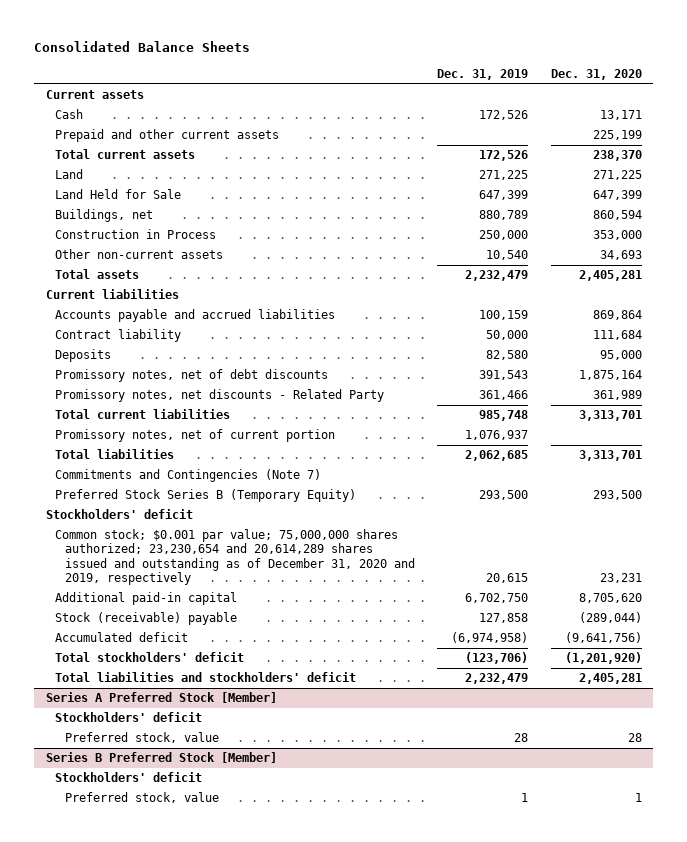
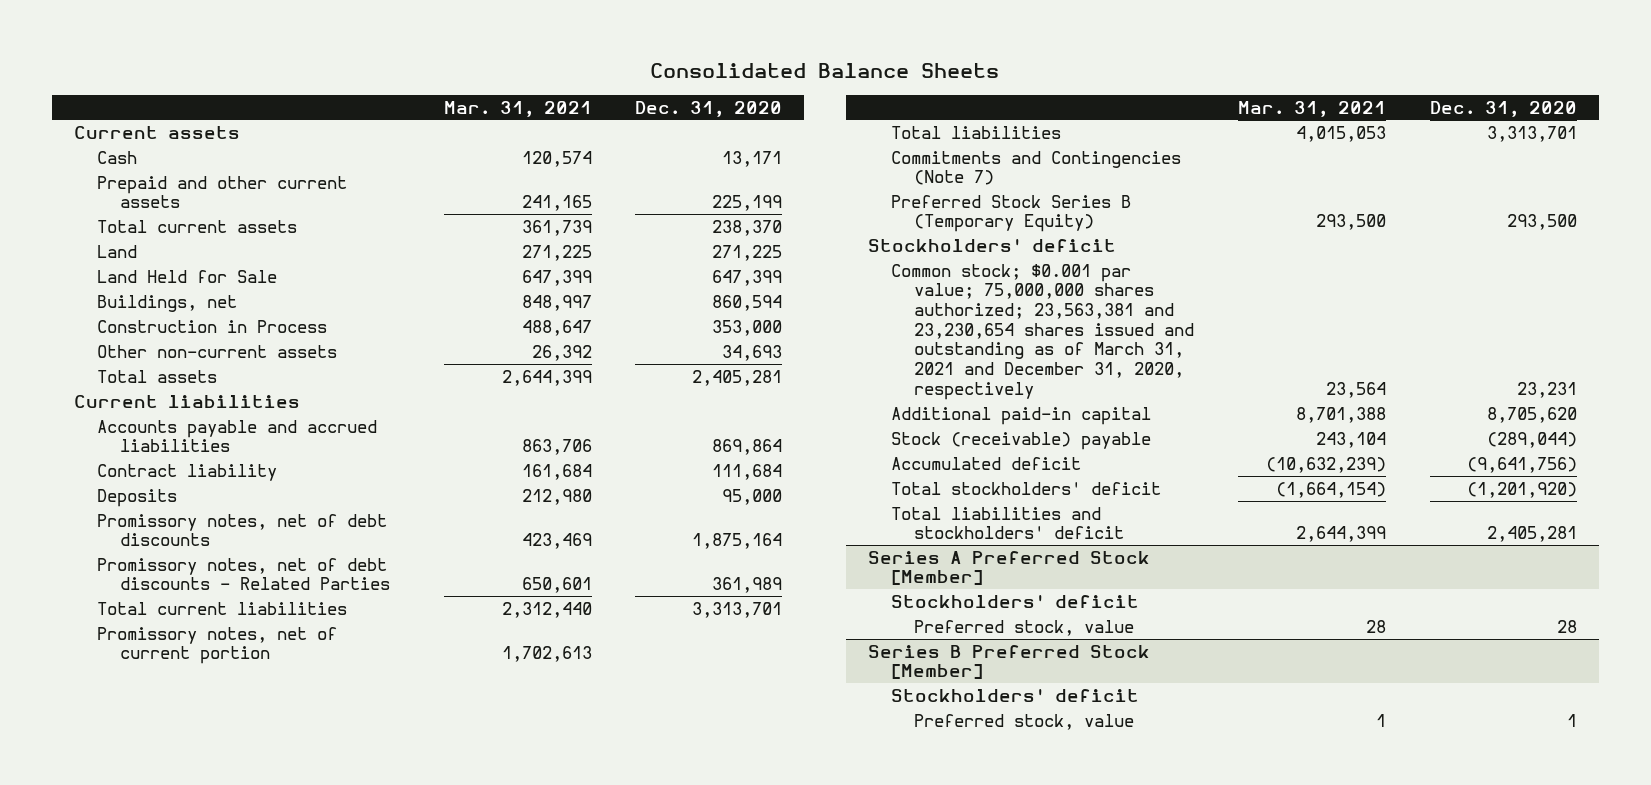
- | Dec. 31, 2019 | Dec. 31, 2020
+ | Mar. 31, 2021 | Dec. 31, 2020
- Promissory notes, net discounts - Related Party | 361,466 | 361,989
+ Promissory notes, net of debt discounts - Related Parties | 650,601 | 361,989
- Common stock; $0.001 par value; 75,000,000 shares authorized; 23,230,654 and 20,614,289 shares issued and outstanding as of December 31, 2020 and 2019, respectively | 20,615 | 23,231
+ Common stock; $0.001 par value; 75,000,000 shares authorized; 23,563,381 and 23,230,654 shares issued and outstanding as of March 31, 2021 and December 31, 2020, respectively | 23,564 | 23,231

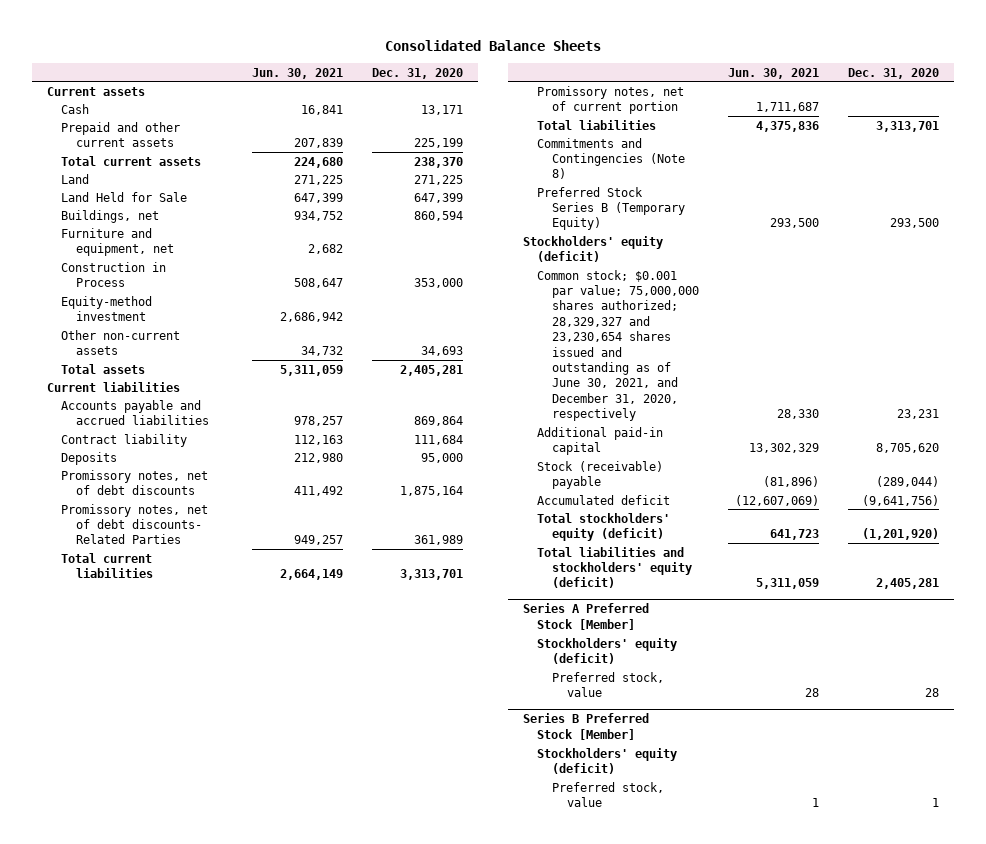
- | Mar. 31, 2021 | Dec. 31, 2020
+ | Jun. 30, 2021 | Dec. 31, 2020
+ Furniture and equipment, net | 2,682 |
+ Equity-method investment | 2,686,942 |
- Promissory notes, net of debt discounts - Related Parties | 650,601 | 361,989
+ Promissory notes, net of debt discounts- Related Parties | 949,257 | 361,989
- Commitments and Contingencies (Note 7)
+ Commitments and Contingencies (Note 8)
- Stockholders' deficit
- Common stock; $0.001 par value; 75,000,000 shares authorized; 23,563,381 and 23,230,654 shares issued and outstanding as of March 31, 2021 and December 31, 2020, respectively | 23,564 | 23,231
+ Stockholders' equity (deficit)
+ Common stock; $0.001 par value; 75,000,000 shares authorized; 28,329,327 and 23,230,654 shares issued and outstanding as of June 30, 2021, and December 31, 2020, respectively | 28,330 | 23,231
- Total stockholders' deficit | (1,664,154) | (1,201,920)
- Total liabilities and stockholders' deficit | 2,644,399 | 2,405,281
+ Total stockholders' equity (deficit) | 641,723 | (1,201,920)
+ Total liabilities and stockholders' equity (deficit) | 5,311,059 | 2,405,281
@ Series A Preferred Stock [Member]
- Stockholders' deficit
+ Stockholders' equity (deficit)
@ Series B Preferred Stock [Member]
- Stockholders' deficit
+ Stockholders' equity (deficit)

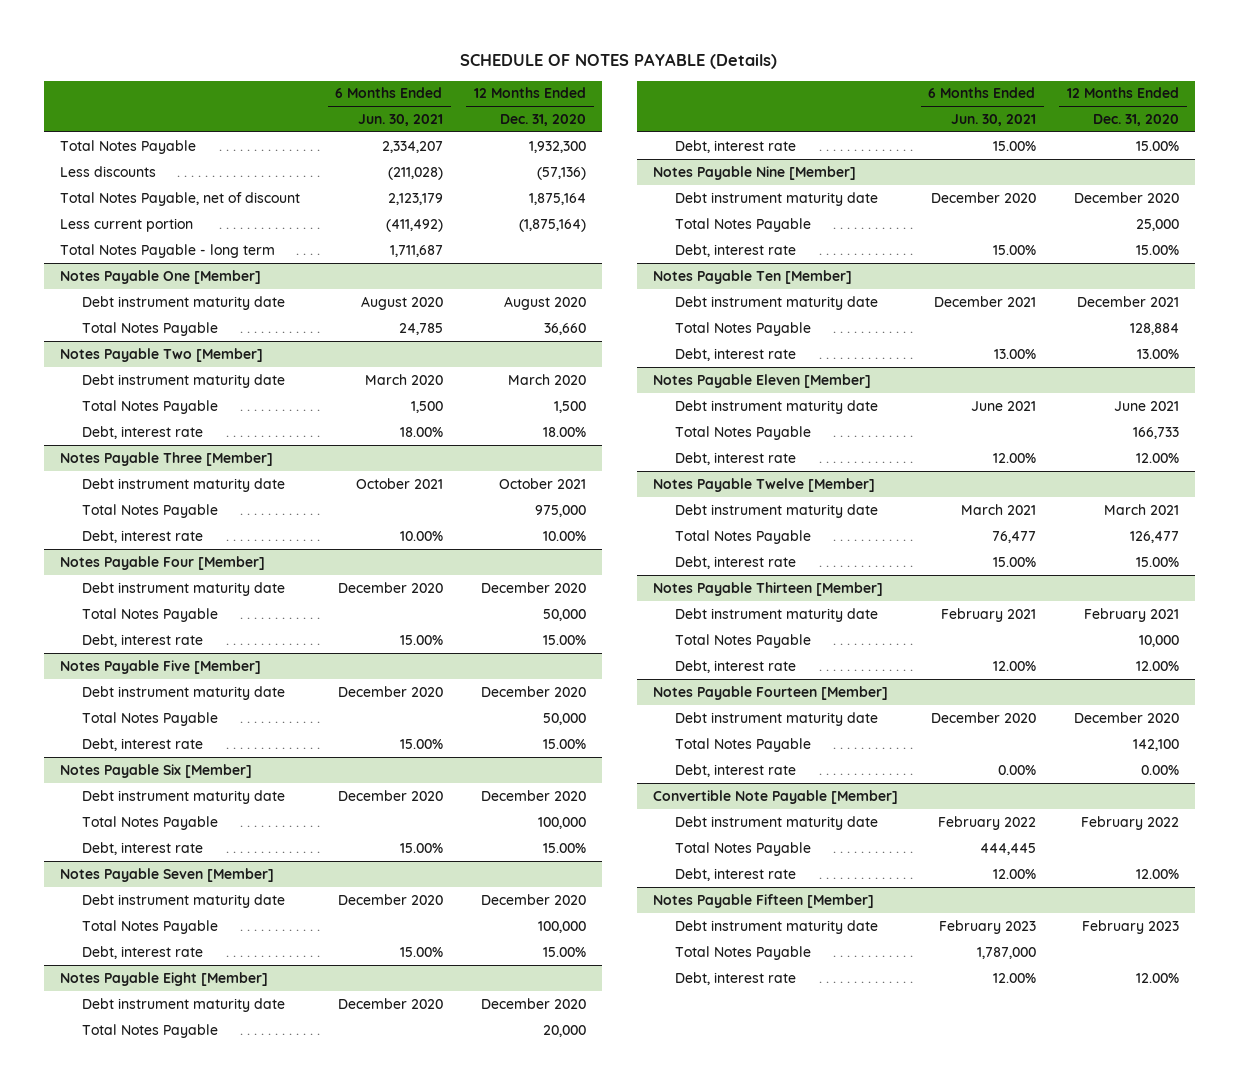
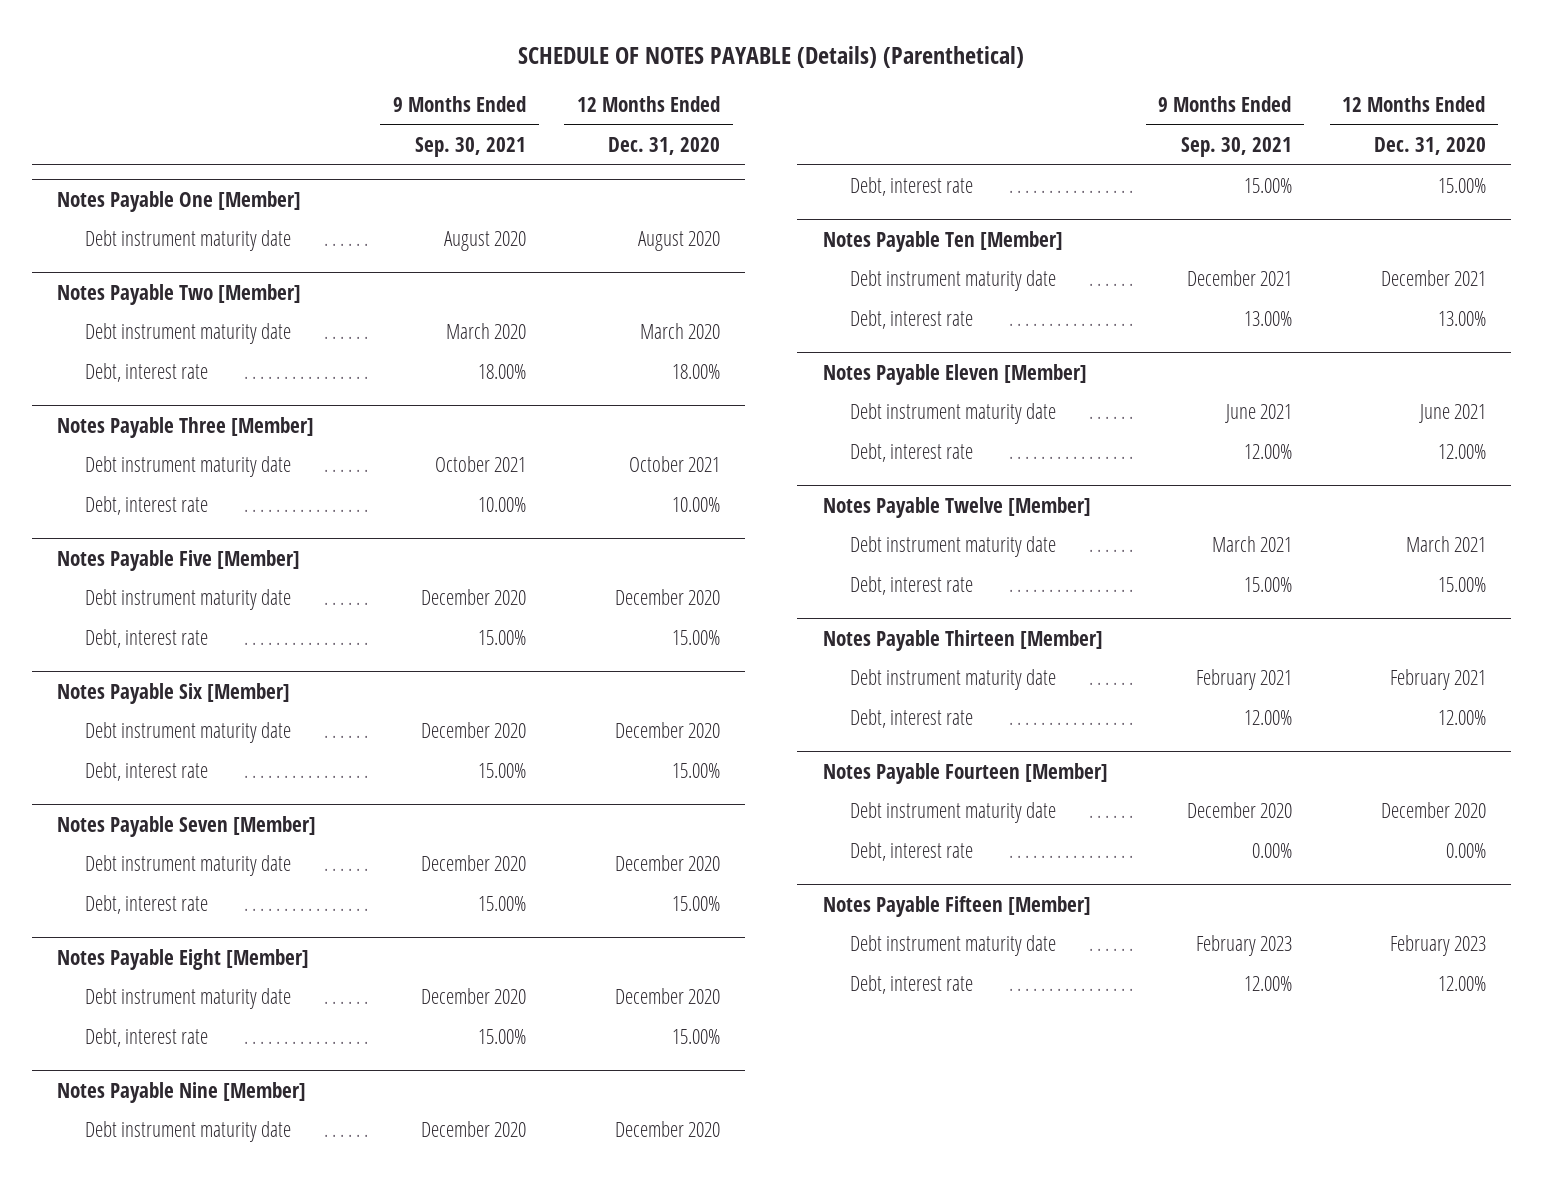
- SCHEDULE OF NOTES PAYABLE (Details)
+ SCHEDULE OF NOTES PAYABLE (Details) (Parenthetical)
- | 6 Months Ended Jun. 30, 2021 | 12 Months Ended Dec. 31, 2020
+ | 9 Months Ended Sep. 30, 2021 | 12 Months Ended Dec. 31, 2020
- Total Notes Payable | 2,334,207 | 1,932,300
- Less discounts | (211,028) | (57,136)
- Total Notes Payable, net of discount | 2,123,179 | 1,875,164
- Less current portion | (411,492) | (1,875,164)
- Total Notes Payable - long term | 1,711,687 |
@ Notes Payable One [Member]
- Total Notes Payable | 24,785 | 36,660
@ Notes Payable Two [Member]
- Total Notes Payable | 1,500 | 1,500
@ Notes Payable Three [Member]
- Total Notes Payable | | 975,000
- Notes Payable Four [Member]
- Debt instrument maturity date | December 2020 | December 2020
- Total Notes Payable | | 50,000
- Debt, interest rate | 15.00% | 15.00%
@ Notes Payable Five [Member]
- Total Notes Payable | | 50,000
@ Notes Payable Six [Member]
- Total Notes Payable | | 100,000
@ Notes Payable Seven [Member]
- Total Notes Payable | | 100,000
@ Notes Payable Eight [Member]
- Total Notes Payable | | 20,000
@ Notes Payable Nine [Member]
- Total Notes Payable | | 25,000
@ Notes Payable Ten [Member]
- Total Notes Payable | | 128,884
@ Notes Payable Eleven [Member]
- Total Notes Payable | | 166,733
@ Notes Payable Twelve [Member]
- Total Notes Payable | 76,477 | 126,477
@ Notes Payable Thirteen [Member]
- Total Notes Payable | | 10,000
@ Notes Payable Fourteen [Member]
- Total Notes Payable | | 142,100
- Convertible Note Payable [Member]
- Debt instrument maturity date | February 2022 | February 2022
- Total Notes Payable | 444,445 |
- Debt, interest rate | 12.00% | 12.00%
@ Notes Payable Fifteen [Member]
- Total Notes Payable | 1,787,000 |

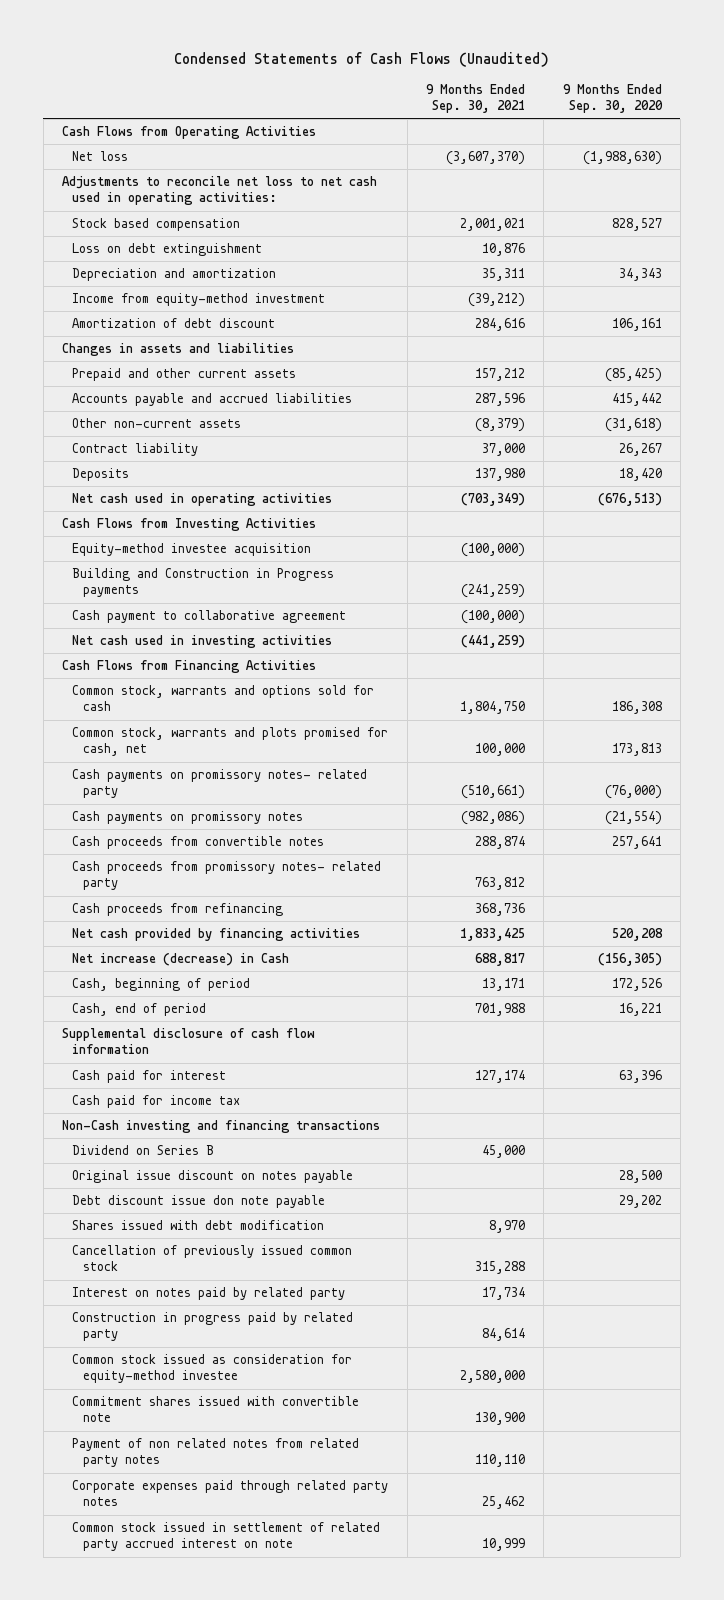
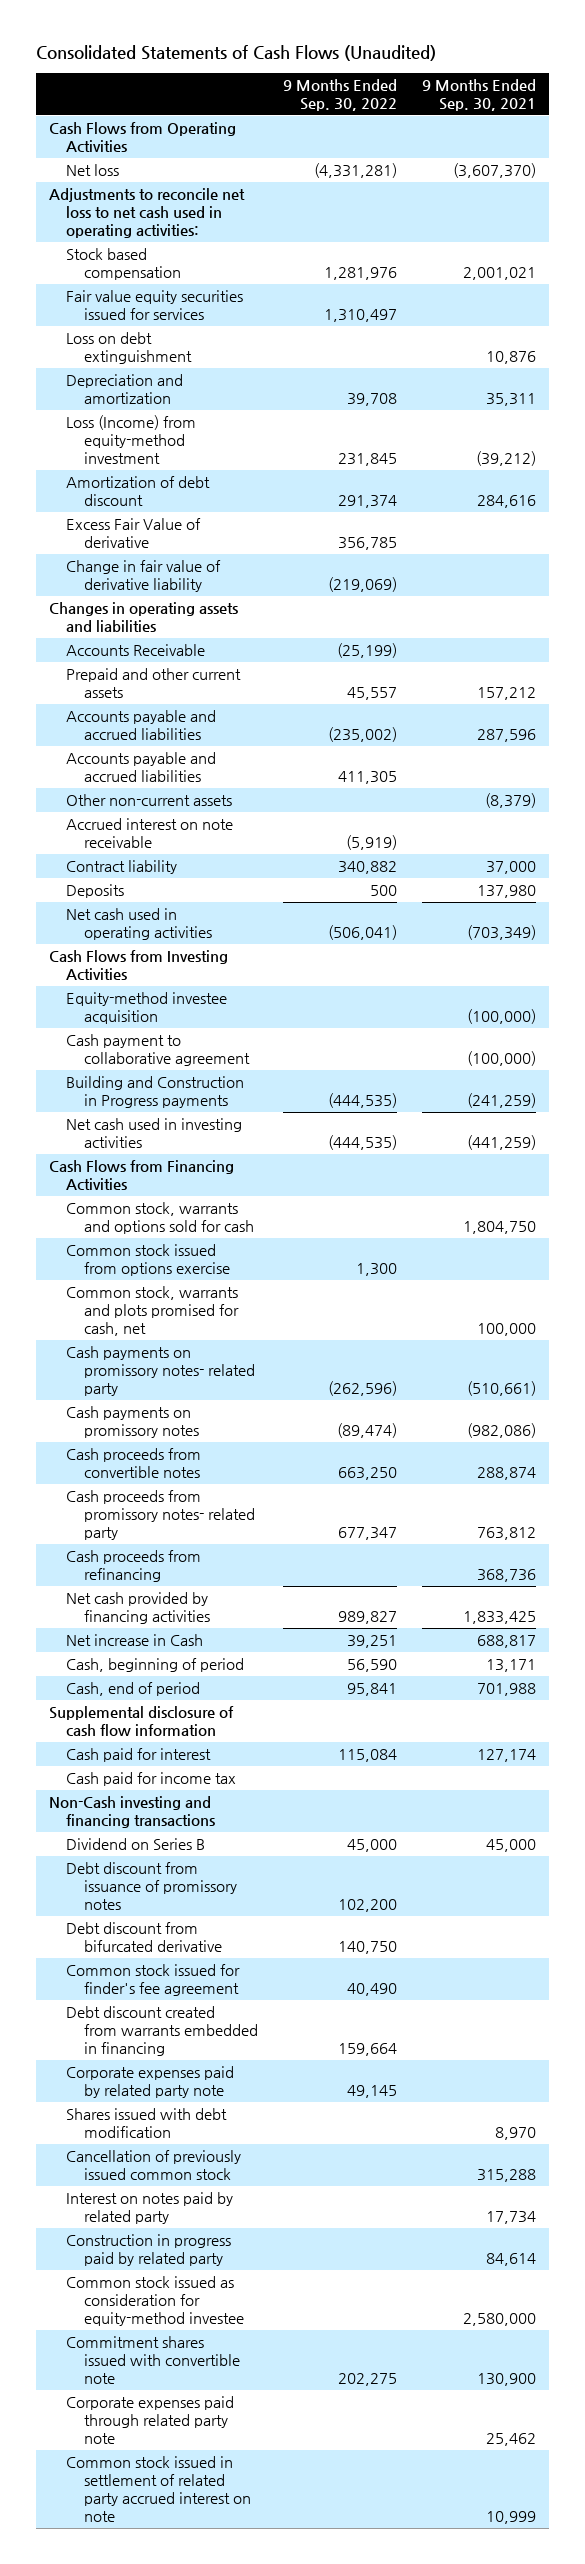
- Condensed Statements of Cash Flows (Unaudited)
+ Consolidated Statements of Cash Flows (Unaudited)
- | 9 Months Ended Sep. 30, 2021 | 9 Months Ended Sep. 30, 2020
+ | 9 Months Ended Sep. 30, 2022 | 9 Months Ended Sep. 30, 2021
+ Fair value equity securities issued for services | 1,310,497 |
- Income from equity-method investment | (39,212) |
+ Loss (Income) from equity-method investment | 231,845 | (39,212)
- Changes in assets and liabilities
+ Excess Fair Value of derivative | 356,785 |
+ Change in fair value of derivative liability | (219,069) |
+ Changes in operating assets and liabilities
+ Accounts Receivable | (25,199) |
+ Accounts payable and accrued liabilities | 411,305 |
+ Accrued interest on note receivable | (5,919) |
moved down: Building and Construction in Progress payments | (444,535) | (241,259)
+ Common stock issued from options exercise | 1,300 |
- Net increase (decrease) in Cash | 688,817 | (156,305)
+ Net increase in Cash | 39,251 | 688,817
- Original issue discount on notes payable | | 28,500
- Debt discount issue don note payable | | 29,202
+ Debt discount from issuance of promissory notes | 102,200 |
+ Debt discount from bifurcated derivative | 140,750 |
+ Common stock issued for finder's fee agreement | 40,490 |
+ Debt discount created from warrants embedded in financing | 159,664 |
+ Corporate expenses paid by related party note | 49,145 |
- Payment of non related notes from related party notes | 110,110 |
- Corporate expenses paid through related party notes | 25,462 |
+ Corporate expenses paid through related party note | | 25,462

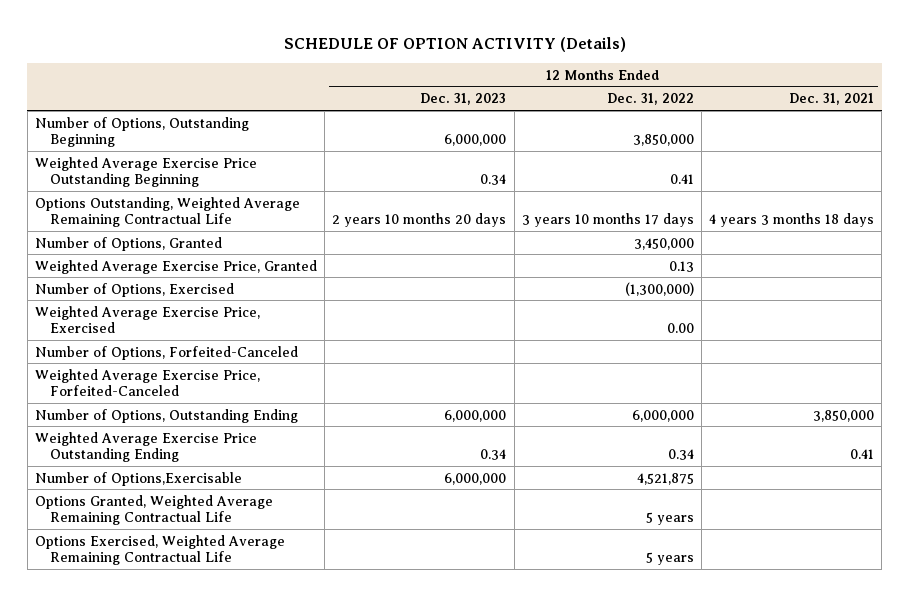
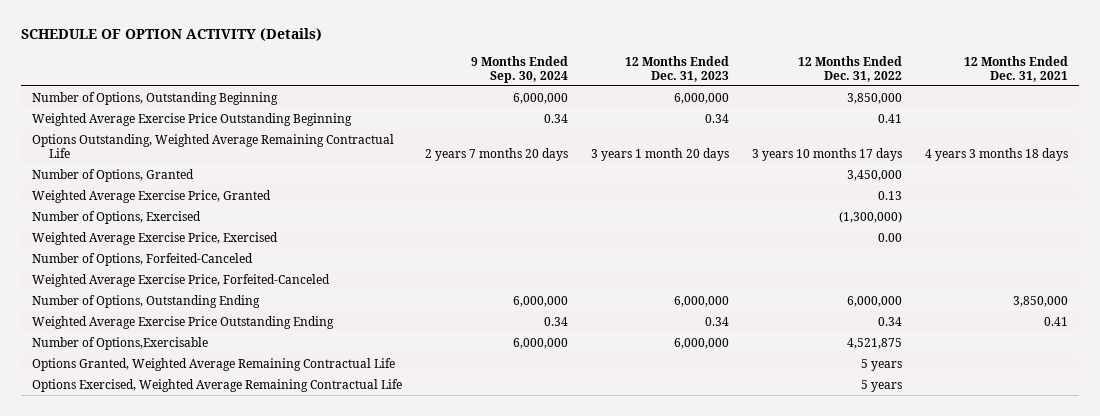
- | 12 Months Ended Dec. 31, 2023 | 12 Months Ended Dec. 31, 2022 | 12 Months Ended Dec. 31, 2021
+ | 9 Months Ended Sep. 30, 2024 | 12 Months Ended Dec. 31, 2023 | 12 Months Ended Dec. 31, 2022 | 12 Months Ended Dec. 31, 2021
- Options Outstanding, Weighted Average Remaining Contractual Life | 2 years 10 months 20 days | 3 years 10 months 17 days | 4 years 3 months 18 days
+ Options Outstanding, Weighted Average Remaining Contractual Life | 2 years 7 months 20 days | 3 years 1 month 20 days | 3 years 10 months 17 days | 4 years 3 months 18 days

